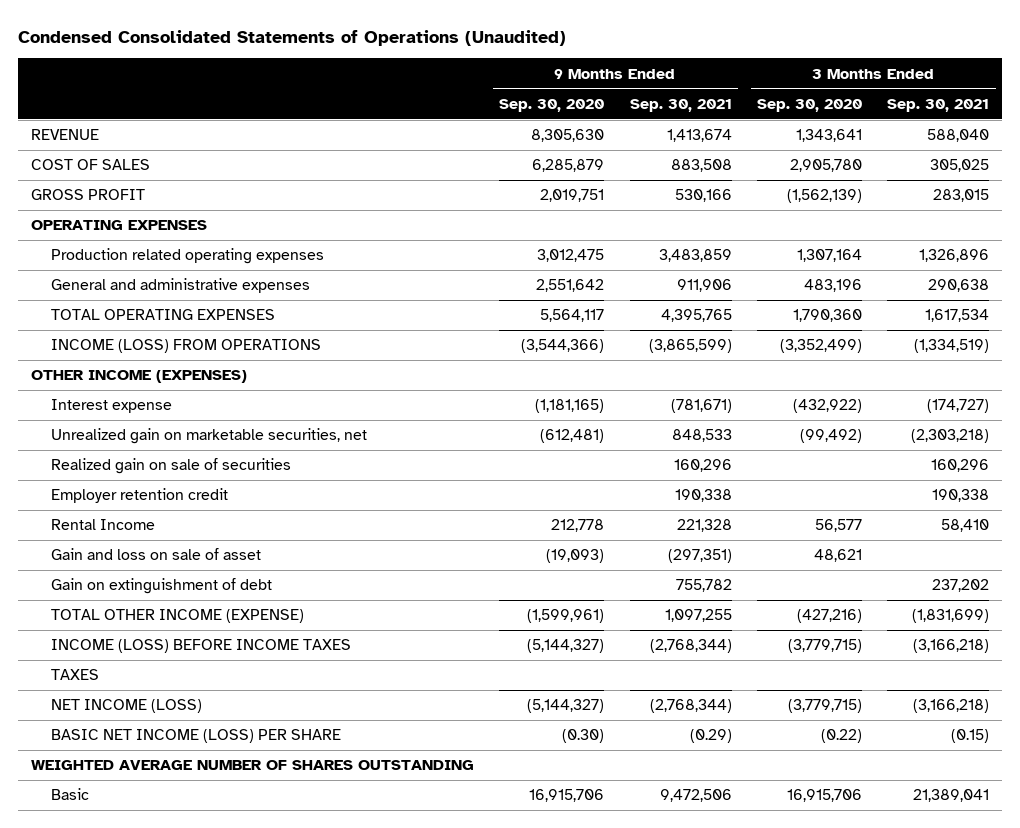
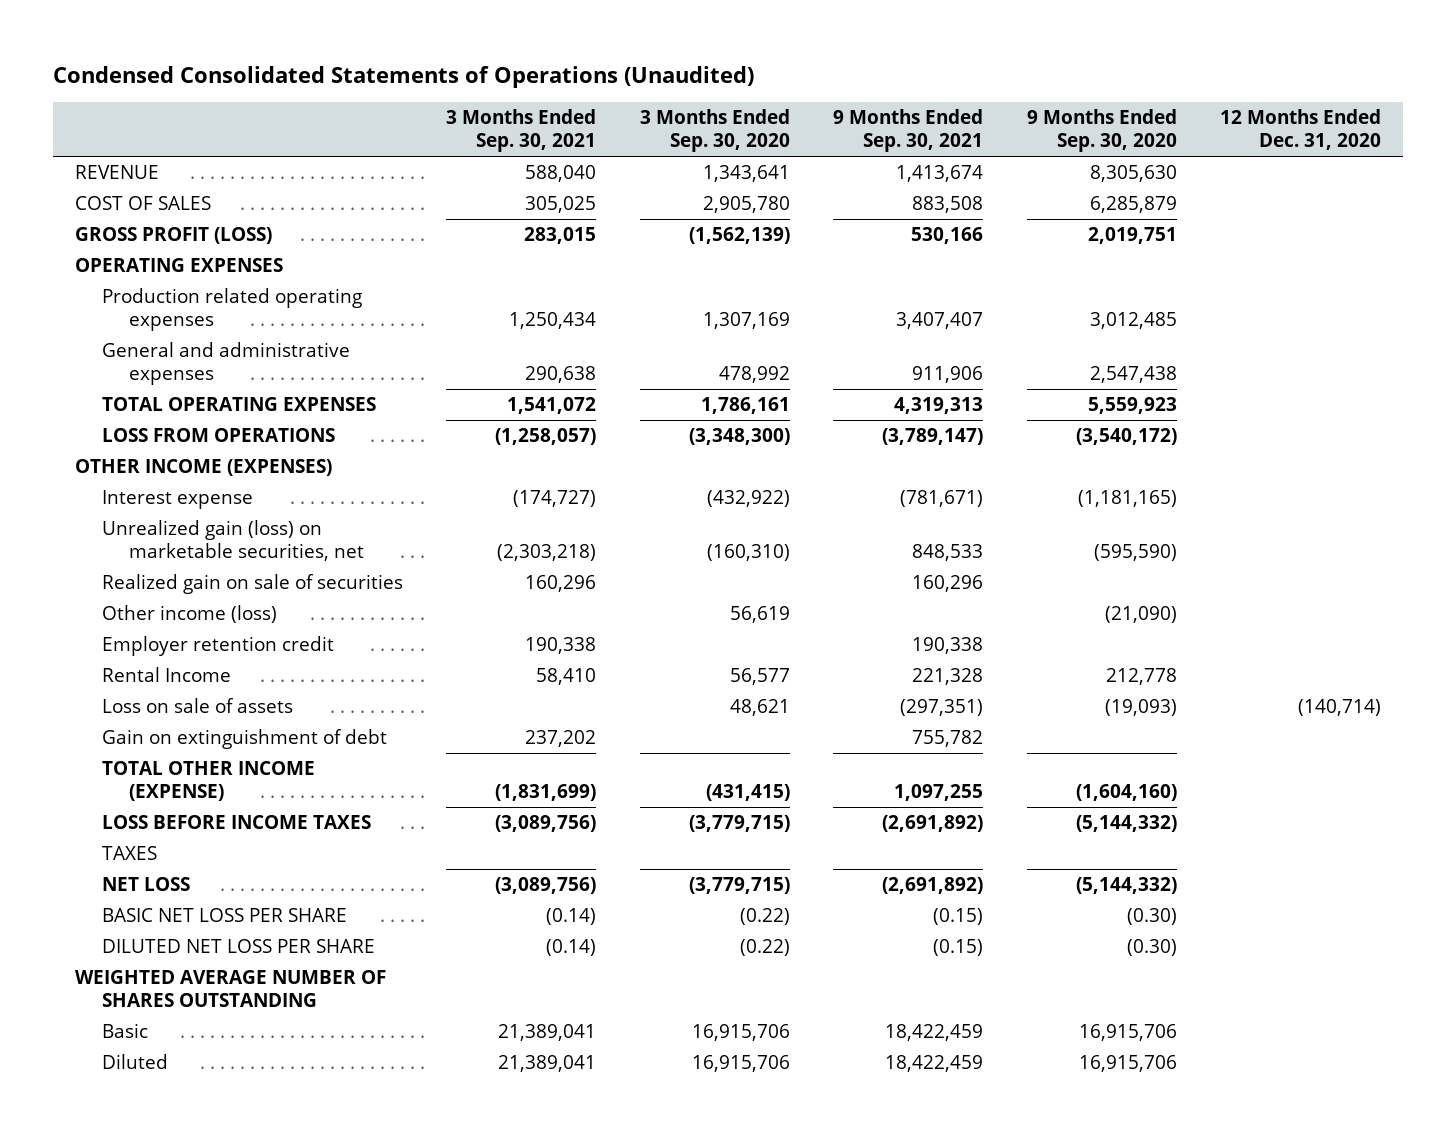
- | 9 Months Ended Sep. 30, 2020 | 9 Months Ended Sep. 30, 2021 | 3 Months Ended Sep. 30, 2020 | 3 Months Ended Sep. 30, 2021
+ | 3 Months Ended Sep. 30, 2021 | 3 Months Ended Sep. 30, 2020 | 9 Months Ended Sep. 30, 2021 | 9 Months Ended Sep. 30, 2020 | 12 Months Ended Dec. 31, 2020
- GROSS PROFIT | 2,019,751 | 530,166 | (1,562,139) | 283,015
+ GROSS PROFIT (LOSS) | 283,015 | (1,562,139) | 530,166 | 2,019,751 |
- Production related operating expenses | 3,012,475 | 3,483,859 | 1,307,164 | 1,326,896
- General and administrative expenses | 2,551,642 | 911,906 | 483,196 | 290,638
- TOTAL OPERATING EXPENSES | 5,564,117 | 4,395,765 | 1,790,360 | 1,617,534
- INCOME (LOSS) FROM OPERATIONS | (3,544,366) | (3,865,599) | (3,352,499) | (1,334,519)
+ Production related operating expenses | 1,250,434 | 1,307,169 | 3,407,407 | 3,012,485 |
+ General and administrative expenses | 290,638 | 478,992 | 911,906 | 2,547,438 |
+ TOTAL OPERATING EXPENSES | 1,541,072 | 1,786,161 | 4,319,313 | 5,559,923 |
+ LOSS FROM OPERATIONS | (1,258,057) | (3,348,300) | (3,789,147) | (3,540,172) |
- Unrealized gain on marketable securities, net | (612,481) | 848,533 | (99,492) | (2,303,218)
+ Unrealized gain (loss) on marketable securities, net | (2,303,218) | (160,310) | 848,533 | (595,590) |
+ Other income (loss) | | 56,619 | | (21,090) |
- Gain and loss on sale of asset | (19,093) | (297,351) | 48,621 |
+ Loss on sale of assets | | 48,621 | (297,351) | (19,093) | (140,714)
- TOTAL OTHER INCOME (EXPENSE) | (1,599,961) | 1,097,255 | (427,216) | (1,831,699)
- INCOME (LOSS) BEFORE INCOME TAXES | (5,144,327) | (2,768,344) | (3,779,715) | (3,166,218)
+ TOTAL OTHER INCOME (EXPENSE) | (1,831,699) | (431,415) | 1,097,255 | (1,604,160) |
+ LOSS BEFORE INCOME TAXES | (3,089,756) | (3,779,715) | (2,691,892) | (5,144,332) |
- NET INCOME (LOSS) | (5,144,327) | (2,768,344) | (3,779,715) | (3,166,218)
- BASIC NET INCOME (LOSS) PER SHARE | (0.30) | (0.29) | (0.22) | (0.15)
+ NET LOSS | (3,089,756) | (3,779,715) | (2,691,892) | (5,144,332) |
+ BASIC NET LOSS PER SHARE | (0.14) | (0.22) | (0.15) | (0.30) |
+ DILUTED NET LOSS PER SHARE | (0.14) | (0.22) | (0.15) | (0.30) |
- Basic | 16,915,706 | 9,472,506 | 16,915,706 | 21,389,041
+ Basic | 21,389,041 | 16,915,706 | 18,422,459 | 16,915,706 |
+ Diluted | 21,389,041 | 16,915,706 | 18,422,459 | 16,915,706 |

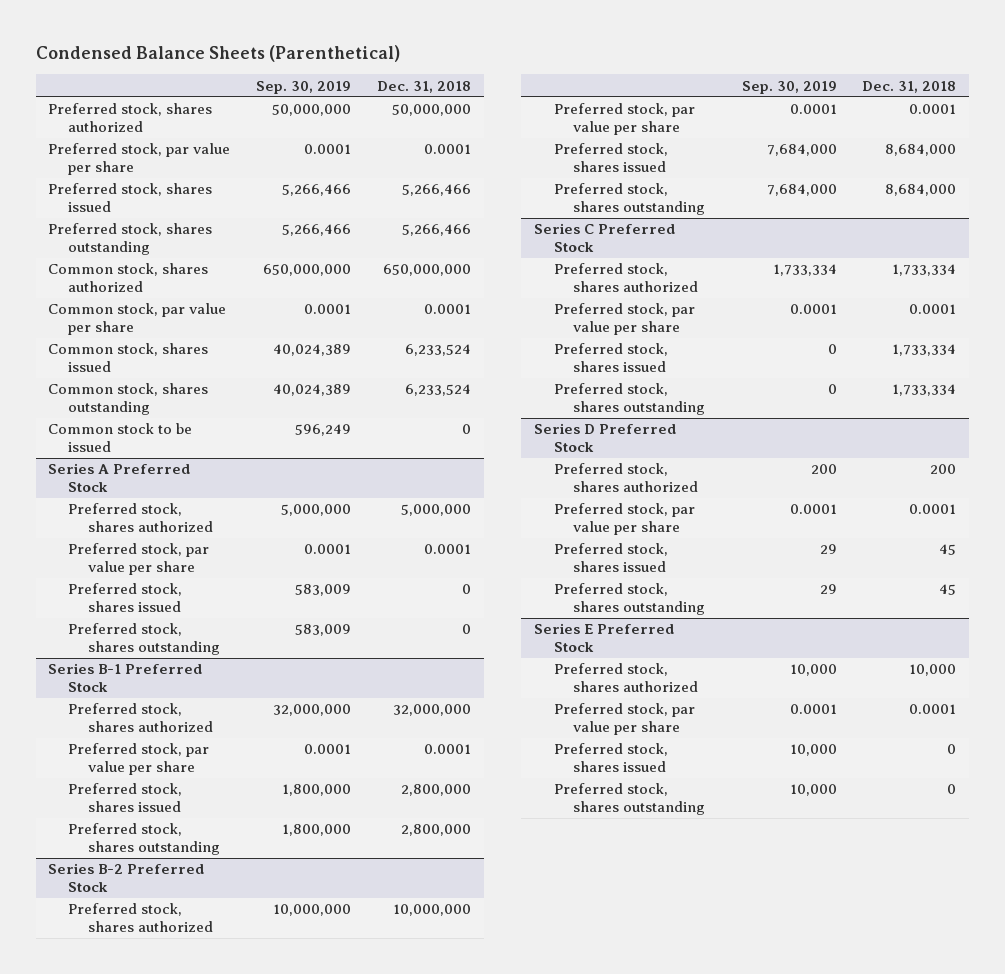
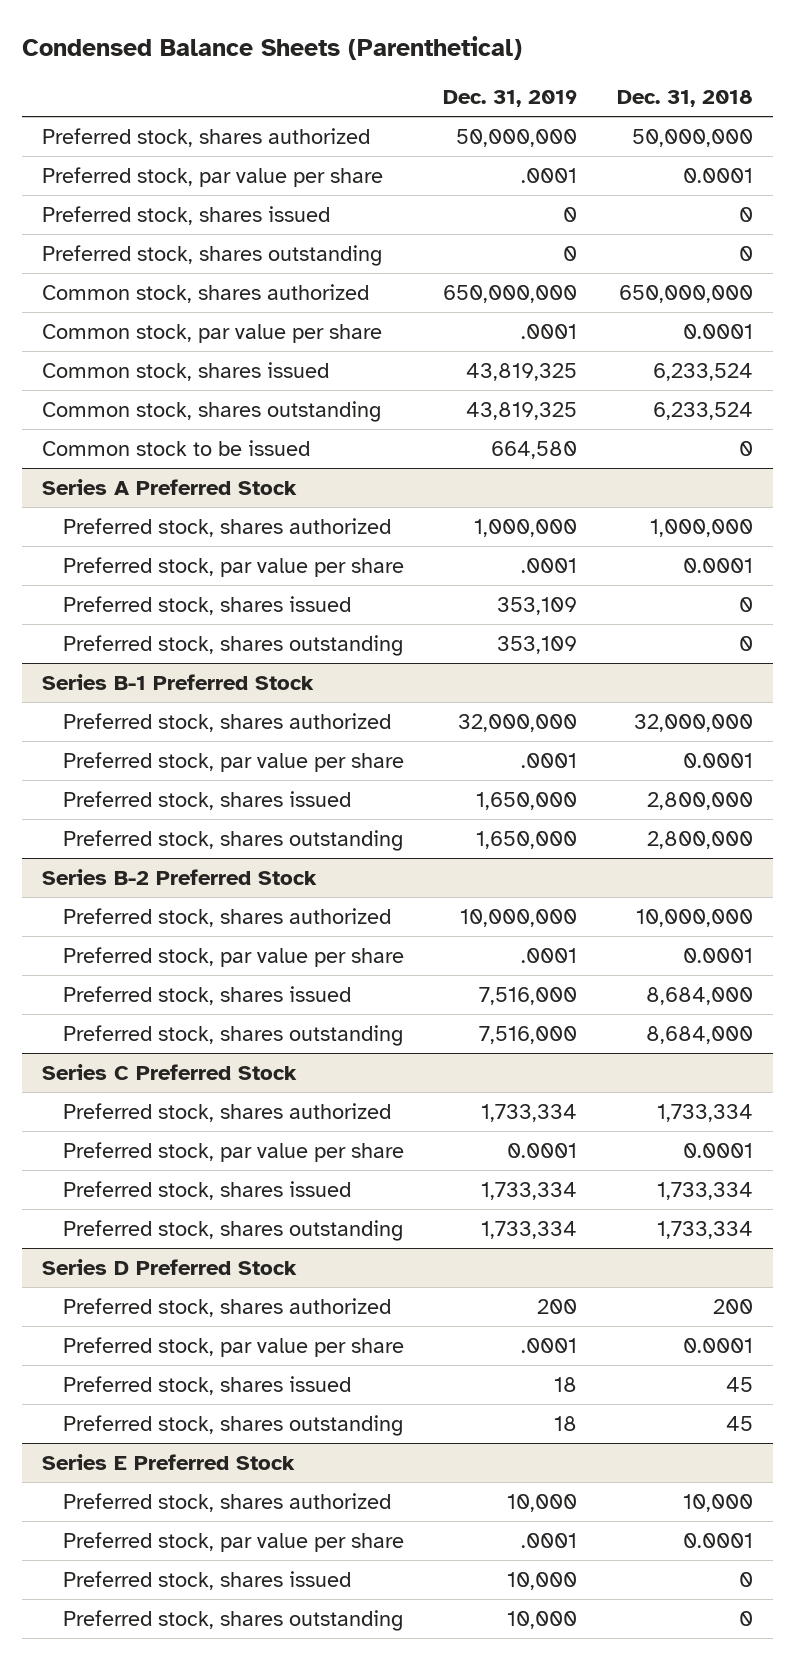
- | Sep. 30, 2019 | Dec. 31, 2018
+ | Dec. 31, 2019 | Dec. 31, 2018
- Preferred stock, shares issued | 5,266,466 | 5,266,466
- Preferred stock, shares outstanding | 5,266,466 | 5,266,466
+ Preferred stock, shares issued | 0 | 0
+ Preferred stock, shares outstanding | 0 | 0
@ Series A Preferred Stock
- Preferred stock, shares authorized | 5,000,000 | 5,000,000
+ Preferred stock, shares authorized | 1,000,000 | 1,000,000

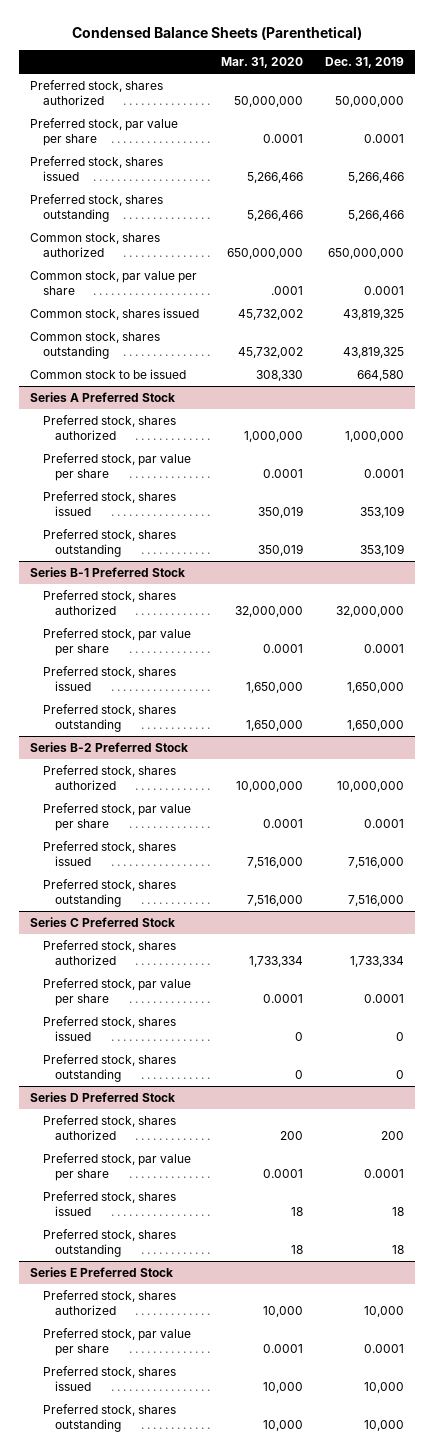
- | Dec. 31, 2019 | Dec. 31, 2018
+ | Mar. 31, 2020 | Dec. 31, 2019
- Preferred stock, par value per share | .0001 | 0.0001
- Preferred stock, shares issued | 0 | 0
- Preferred stock, shares outstanding | 0 | 0
+ Preferred stock, par value per share | 0.0001 | 0.0001
+ Preferred stock, shares issued | 5,266,466 | 5,266,466
+ Preferred stock, shares outstanding | 5,266,466 | 5,266,466
- Common stock, par value per share | .0001 | 0.0001
+ Common stock, par value per share | .0001 | 0.0001
@ Series A Preferred Stock
- Preferred stock, par value per share | .0001 | 0.0001
+ Preferred stock, par value per share | 0.0001 | 0.0001
@ Series B-1 Preferred Stock
- Preferred stock, par value per share | .0001 | 0.0001
+ Preferred stock, par value per share | 0.0001 | 0.0001
@ Series B-2 Preferred Stock
- Preferred stock, par value per share | .0001 | 0.0001
+ Preferred stock, par value per share | 0.0001 | 0.0001
@ Series C Preferred Stock
- Preferred stock, shares issued | 1,733,334 | 1,733,334
- Preferred stock, shares outstanding | 1,733,334 | 1,733,334
+ Preferred stock, shares issued | 0 | 0
+ Preferred stock, shares outstanding | 0 | 0
@ Series D Preferred Stock
- Preferred stock, par value per share | .0001 | 0.0001
+ Preferred stock, par value per share | 0.0001 | 0.0001
@ Series E Preferred Stock
- Preferred stock, par value per share | .0001 | 0.0001
+ Preferred stock, par value per share | 0.0001 | 0.0001

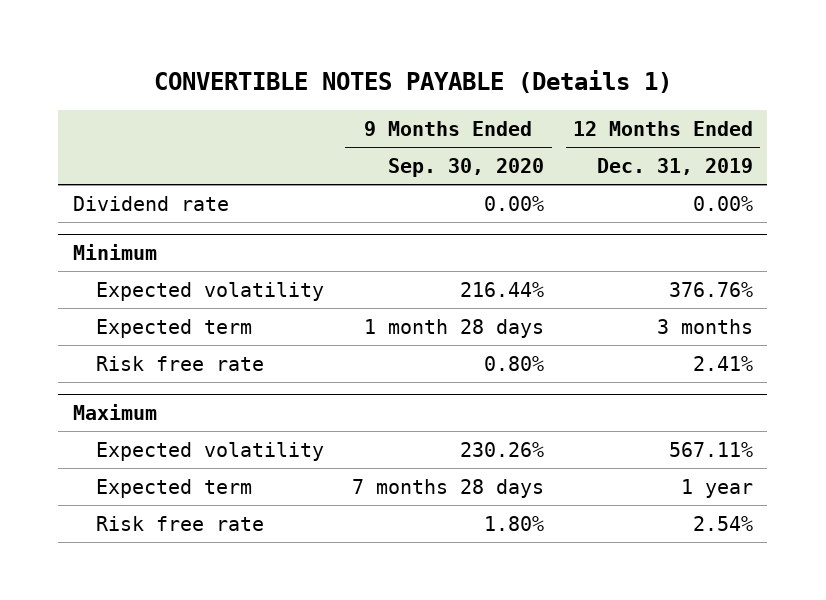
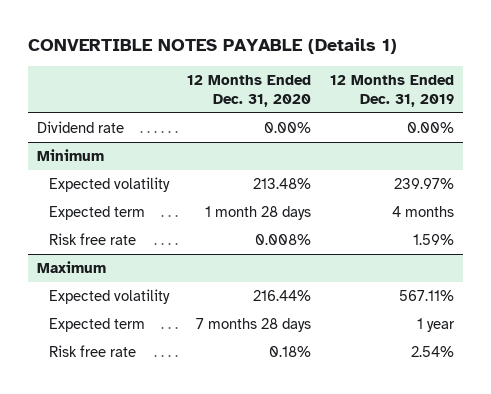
- | 9 Months Ended Sep. 30, 2020 | 12 Months Ended Dec. 31, 2019
+ | 12 Months Ended Dec. 31, 2020 | 12 Months Ended Dec. 31, 2019
@ Minimum
- Expected volatility | 216.44% | 376.76%
- Expected term | 1 month 28 days | 3 months
- Risk free rate | 0.80% | 2.41%
+ Expected volatility | 213.48% | 239.97%
+ Expected term | 1 month 28 days | 4 months
+ Risk free rate | 0.008% | 1.59%

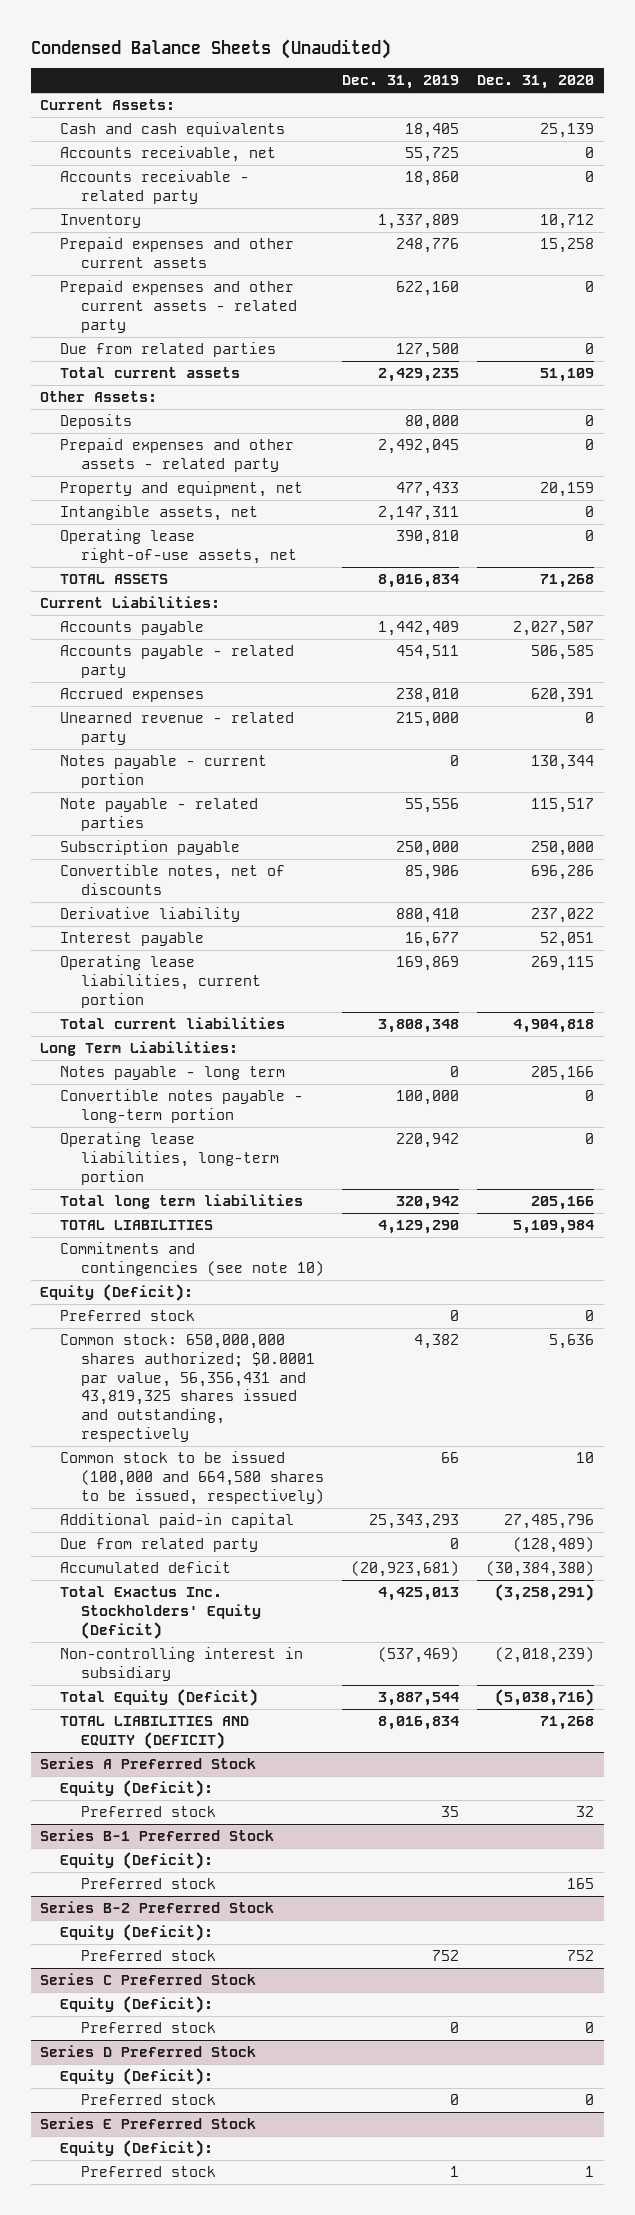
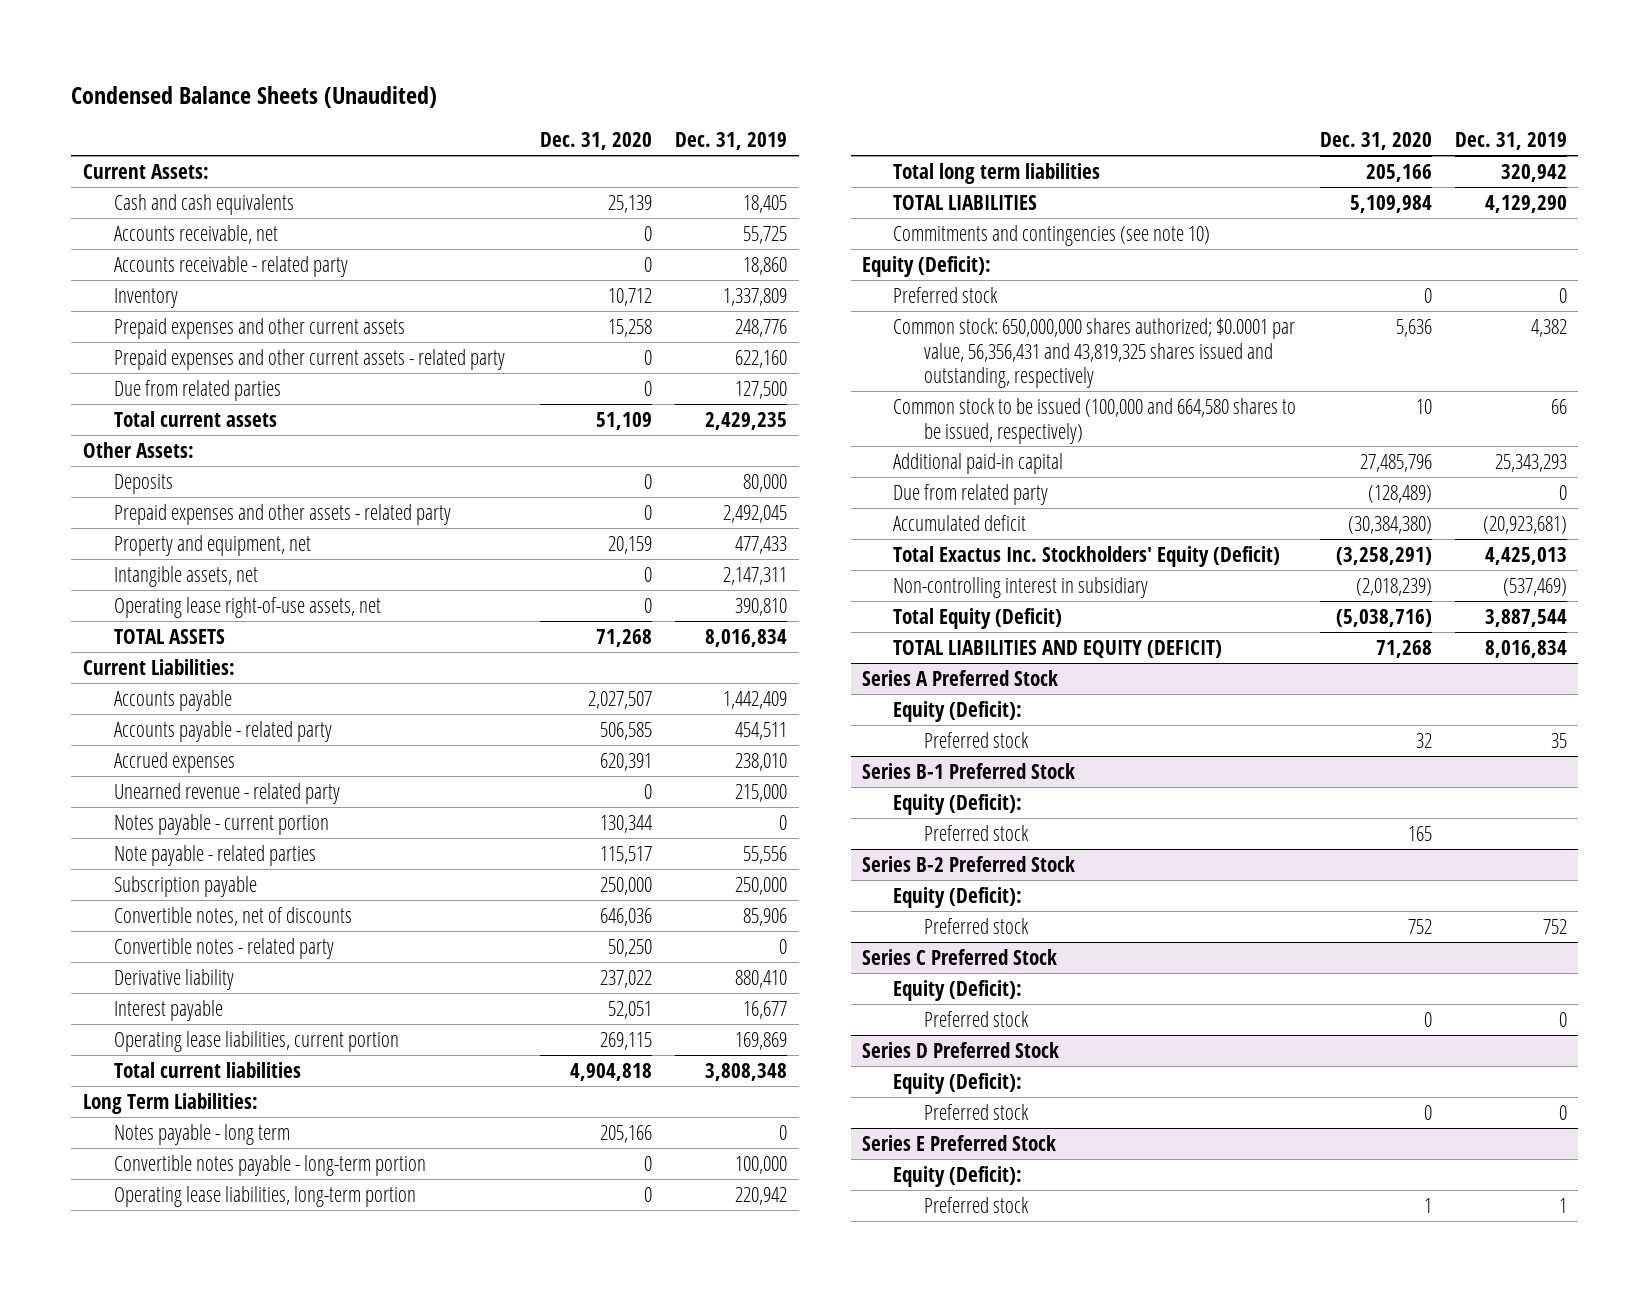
- | Dec. 31, 2019 | Dec. 31, 2020
+ | Dec. 31, 2020 | Dec. 31, 2019
- Convertible notes, net of discounts | 85,906 | 696,286
+ Convertible notes, net of discounts | 646,036 | 85,906
+ Convertible notes - related party | 50,250 | 0

